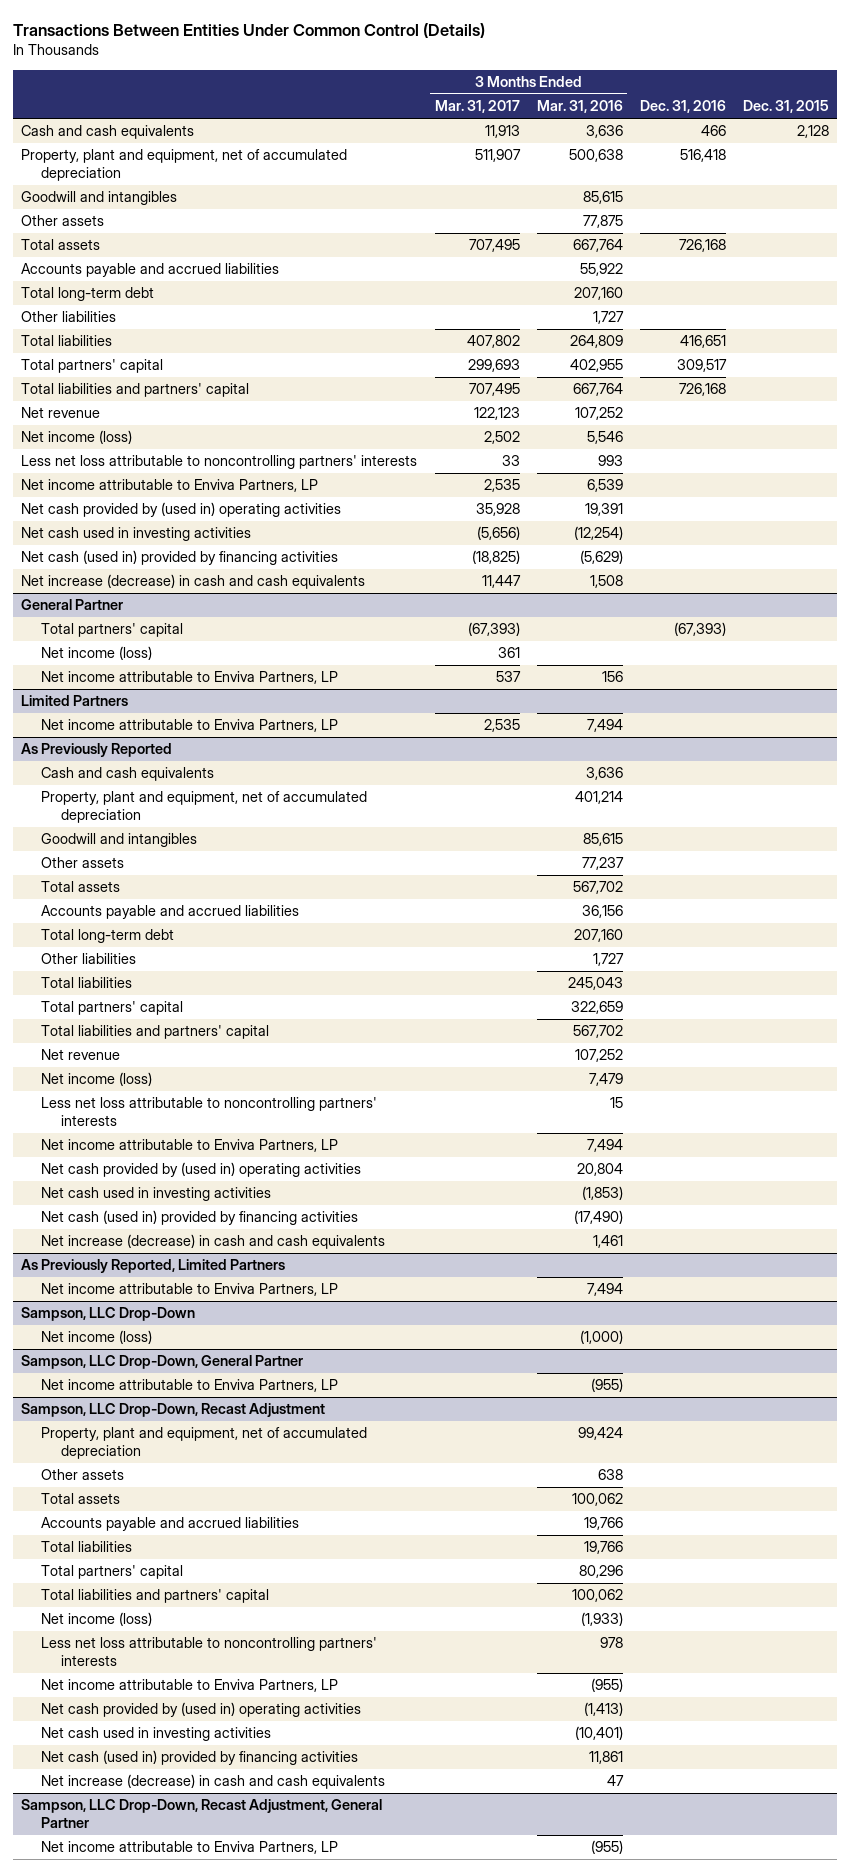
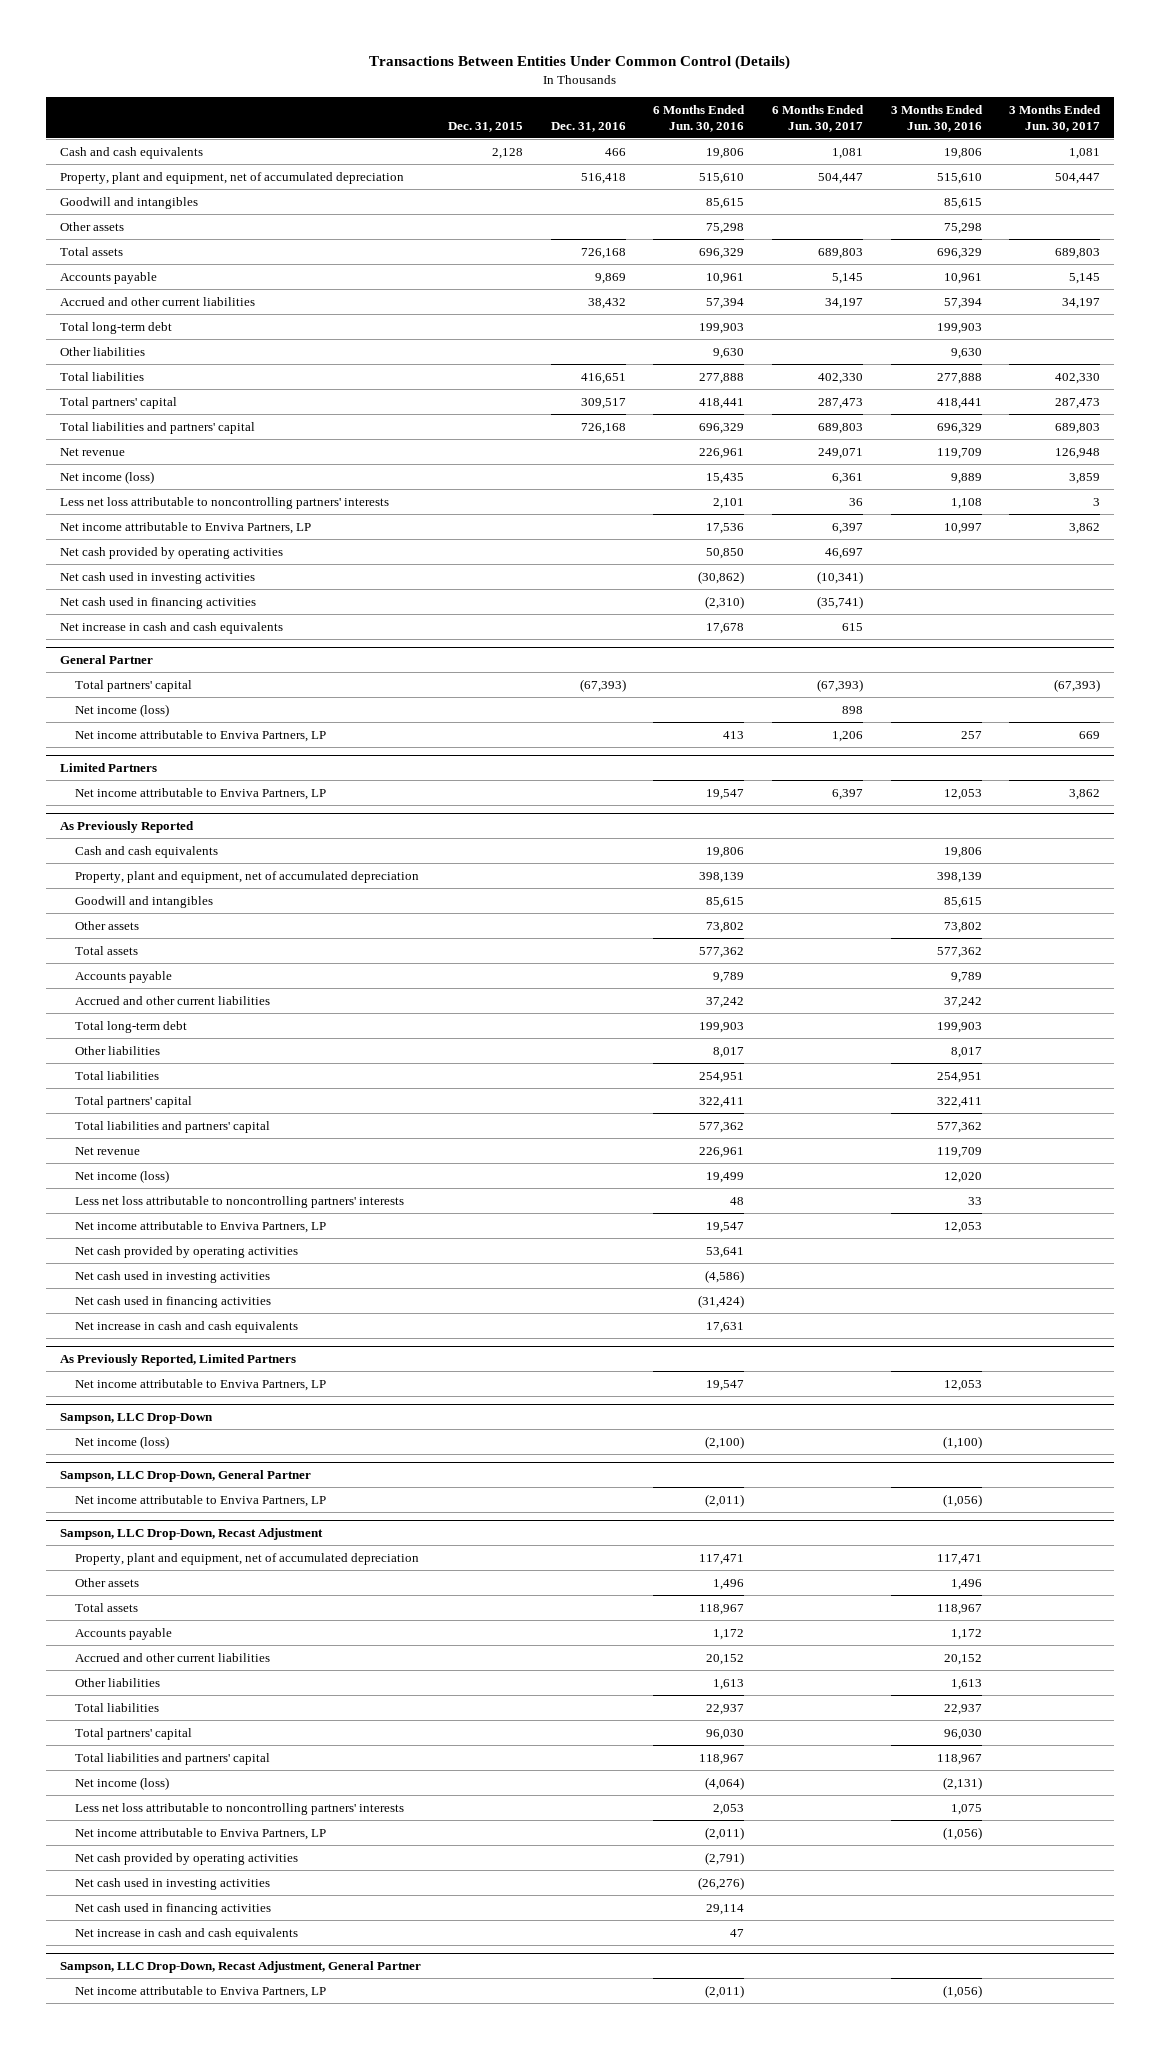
- | 3 Months Ended Mar. 31, 2017 | 3 Months Ended Mar. 31, 2016 | Dec. 31, 2016 | Dec. 31, 2015
+ | Dec. 31, 2015 | Dec. 31, 2016 | 6 Months Ended Jun. 30, 2016 | 6 Months Ended Jun. 30, 2017 | 3 Months Ended Jun. 30, 2016 | 3 Months Ended Jun. 30, 2017
- Accounts payable and accrued liabilities | | 55,922 | |
+ Accounts payable | | 9,869 | 10,961 | 5,145 | 10,961 | 5,145
+ Accrued and other current liabilities | | 38,432 | 57,394 | 34,197 | 57,394 | 34,197
- Net cash provided by (used in) operating activities | 35,928 | 19,391 | |
+ Net cash provided by operating activities | | | 50,850 | 46,697 | |
- Net cash (used in) provided by financing activities | (18,825) | (5,629) | |
- Net increase (decrease) in cash and cash equivalents | 11,447 | 1,508 | |
+ Net cash used in financing activities | | | (2,310) | (35,741) | |
+ Net increase in cash and cash equivalents | | | 17,678 | 615 | |
@ As Previously Reported
- Accounts payable and accrued liabilities | | 36,156 | |
+ Accounts payable | | | 9,789 | | 9,789 |
+ Accrued and other current liabilities | | | 37,242 | | 37,242 |
- Net cash provided by (used in) operating activities | | 20,804 | |
+ Net cash provided by operating activities | | | 53,641 | | |
- Net cash (used in) provided by financing activities | | (17,490) | |
- Net increase (decrease) in cash and cash equivalents | | 1,461 | |
+ Net cash used in financing activities | | | (31,424) | | |
+ Net increase in cash and cash equivalents | | | 17,631 | | |
@ Sampson, LLC Drop-Down, Recast Adjustment
- Accounts payable and accrued liabilities | | 19,766 | |
+ Accounts payable | | | 1,172 | | 1,172 |
+ Accrued and other current liabilities | | | 20,152 | | 20,152 |
+ Other liabilities | | | 1,613 | | 1,613 |
- Net cash provided by (used in) operating activities | | (1,413) | |
+ Net cash provided by operating activities | | | (2,791) | | |
- Net cash (used in) provided by financing activities | | 11,861 | |
- Net increase (decrease) in cash and cash equivalents | | 47 | |
+ Net cash used in financing activities | | | 29,114 | | |
+ Net increase in cash and cash equivalents | | | 47 | | |

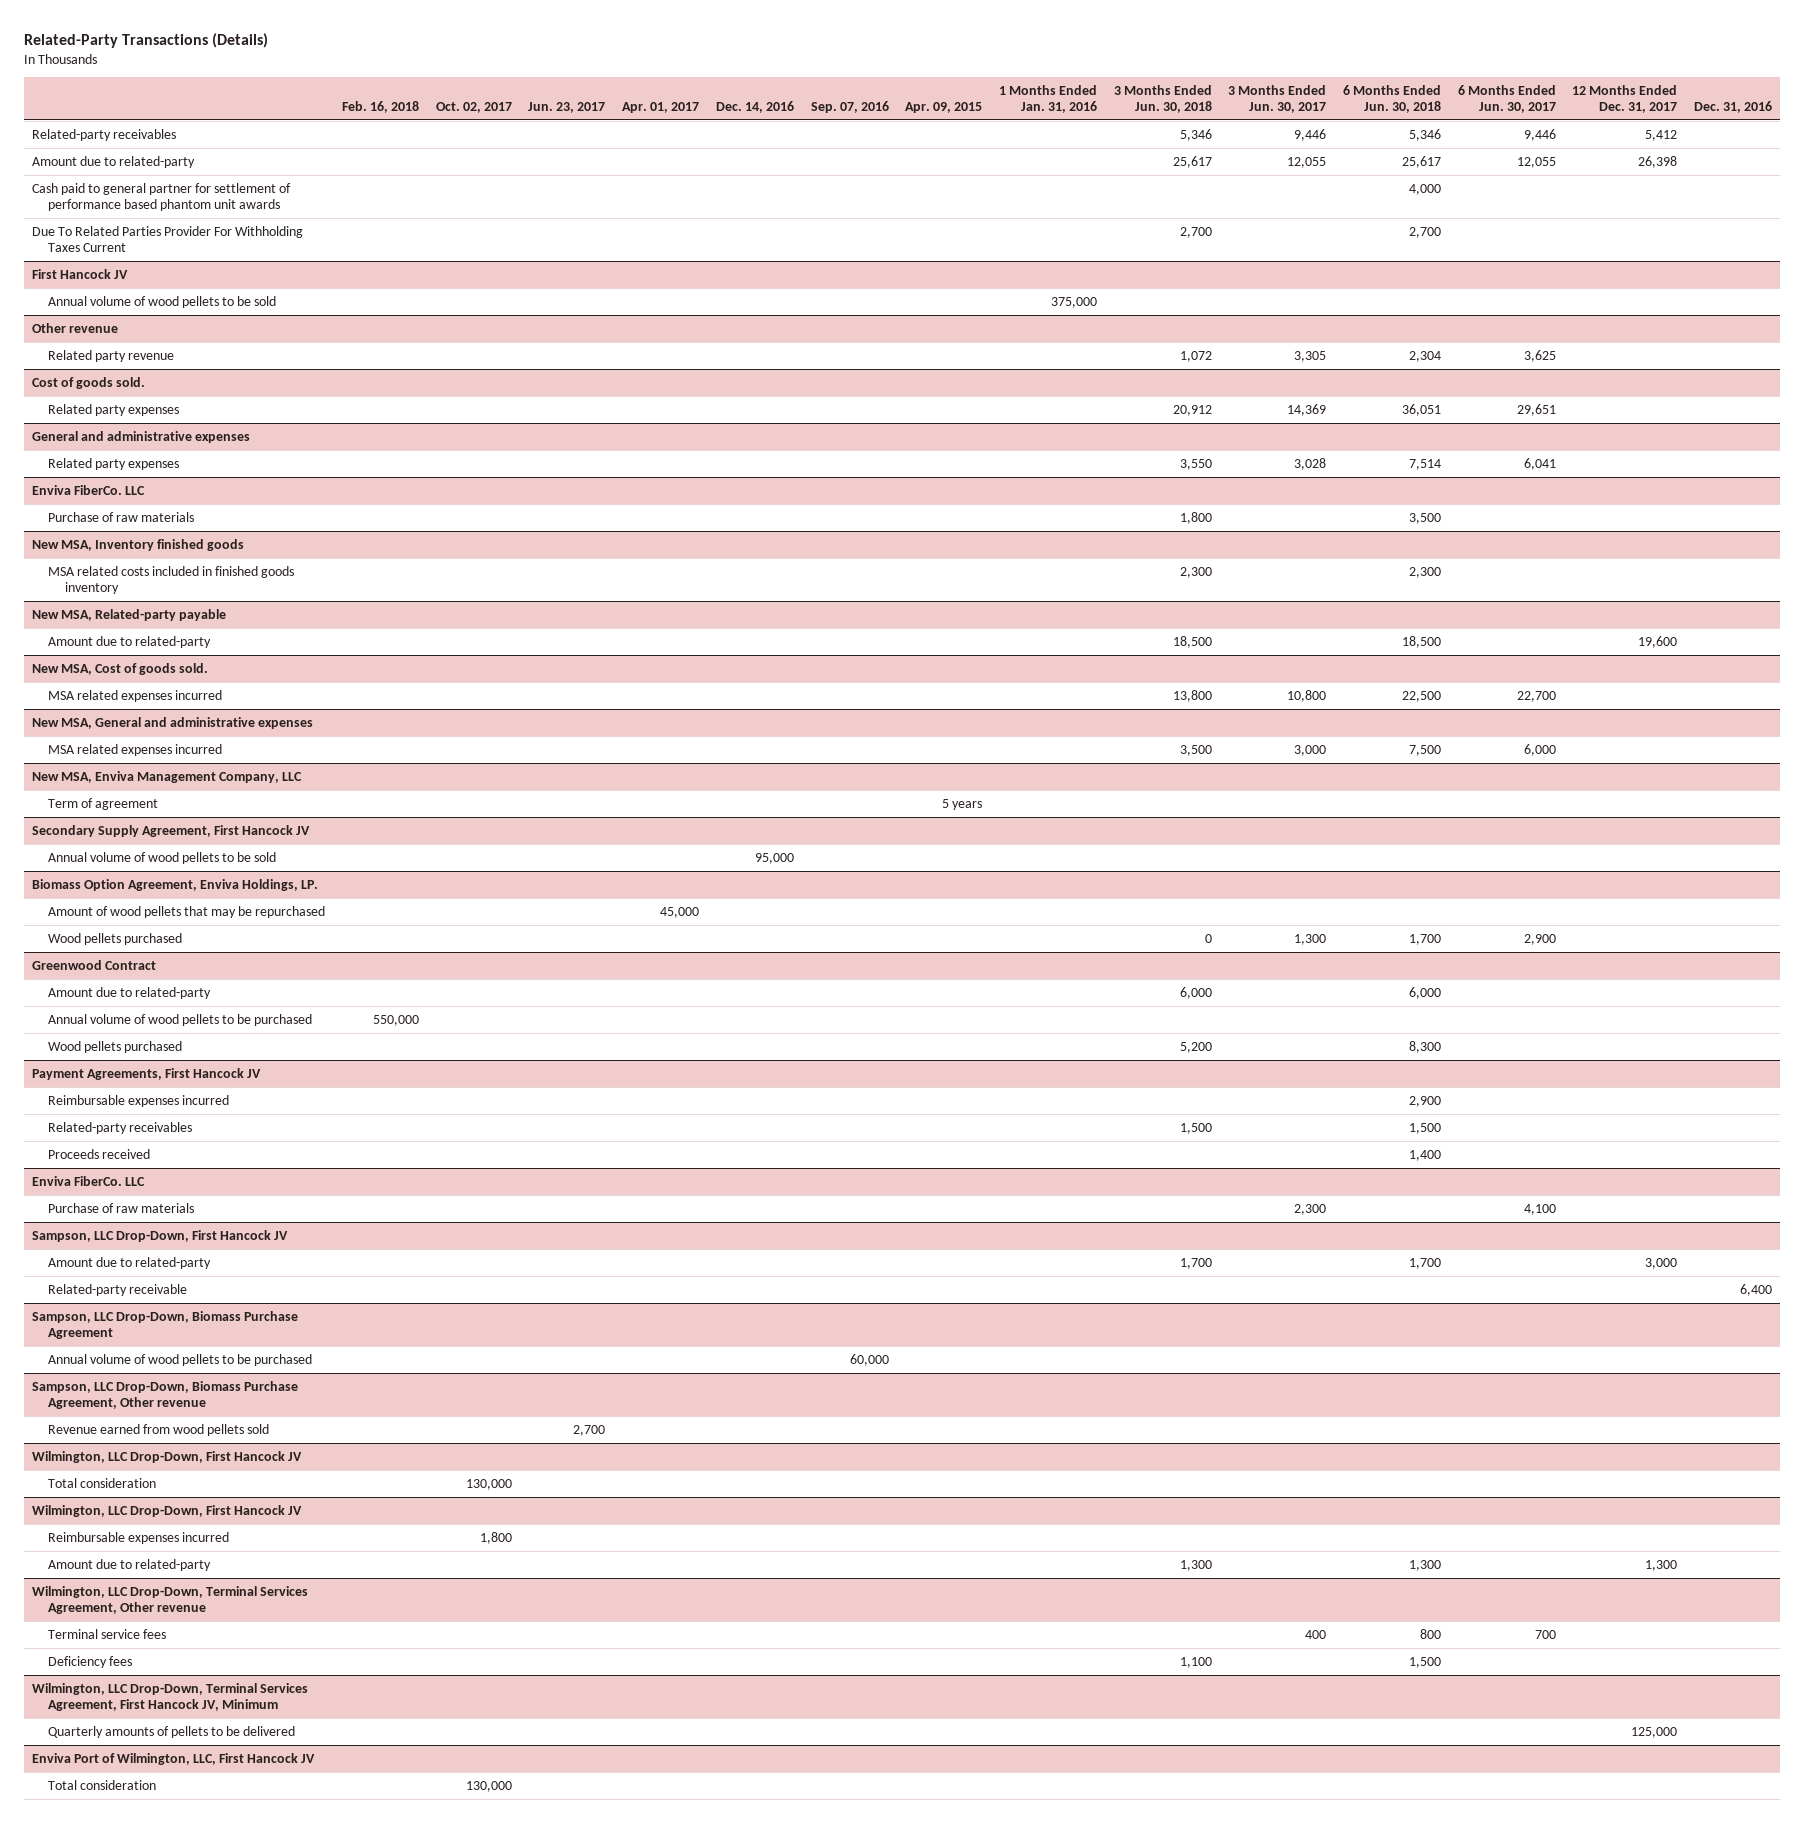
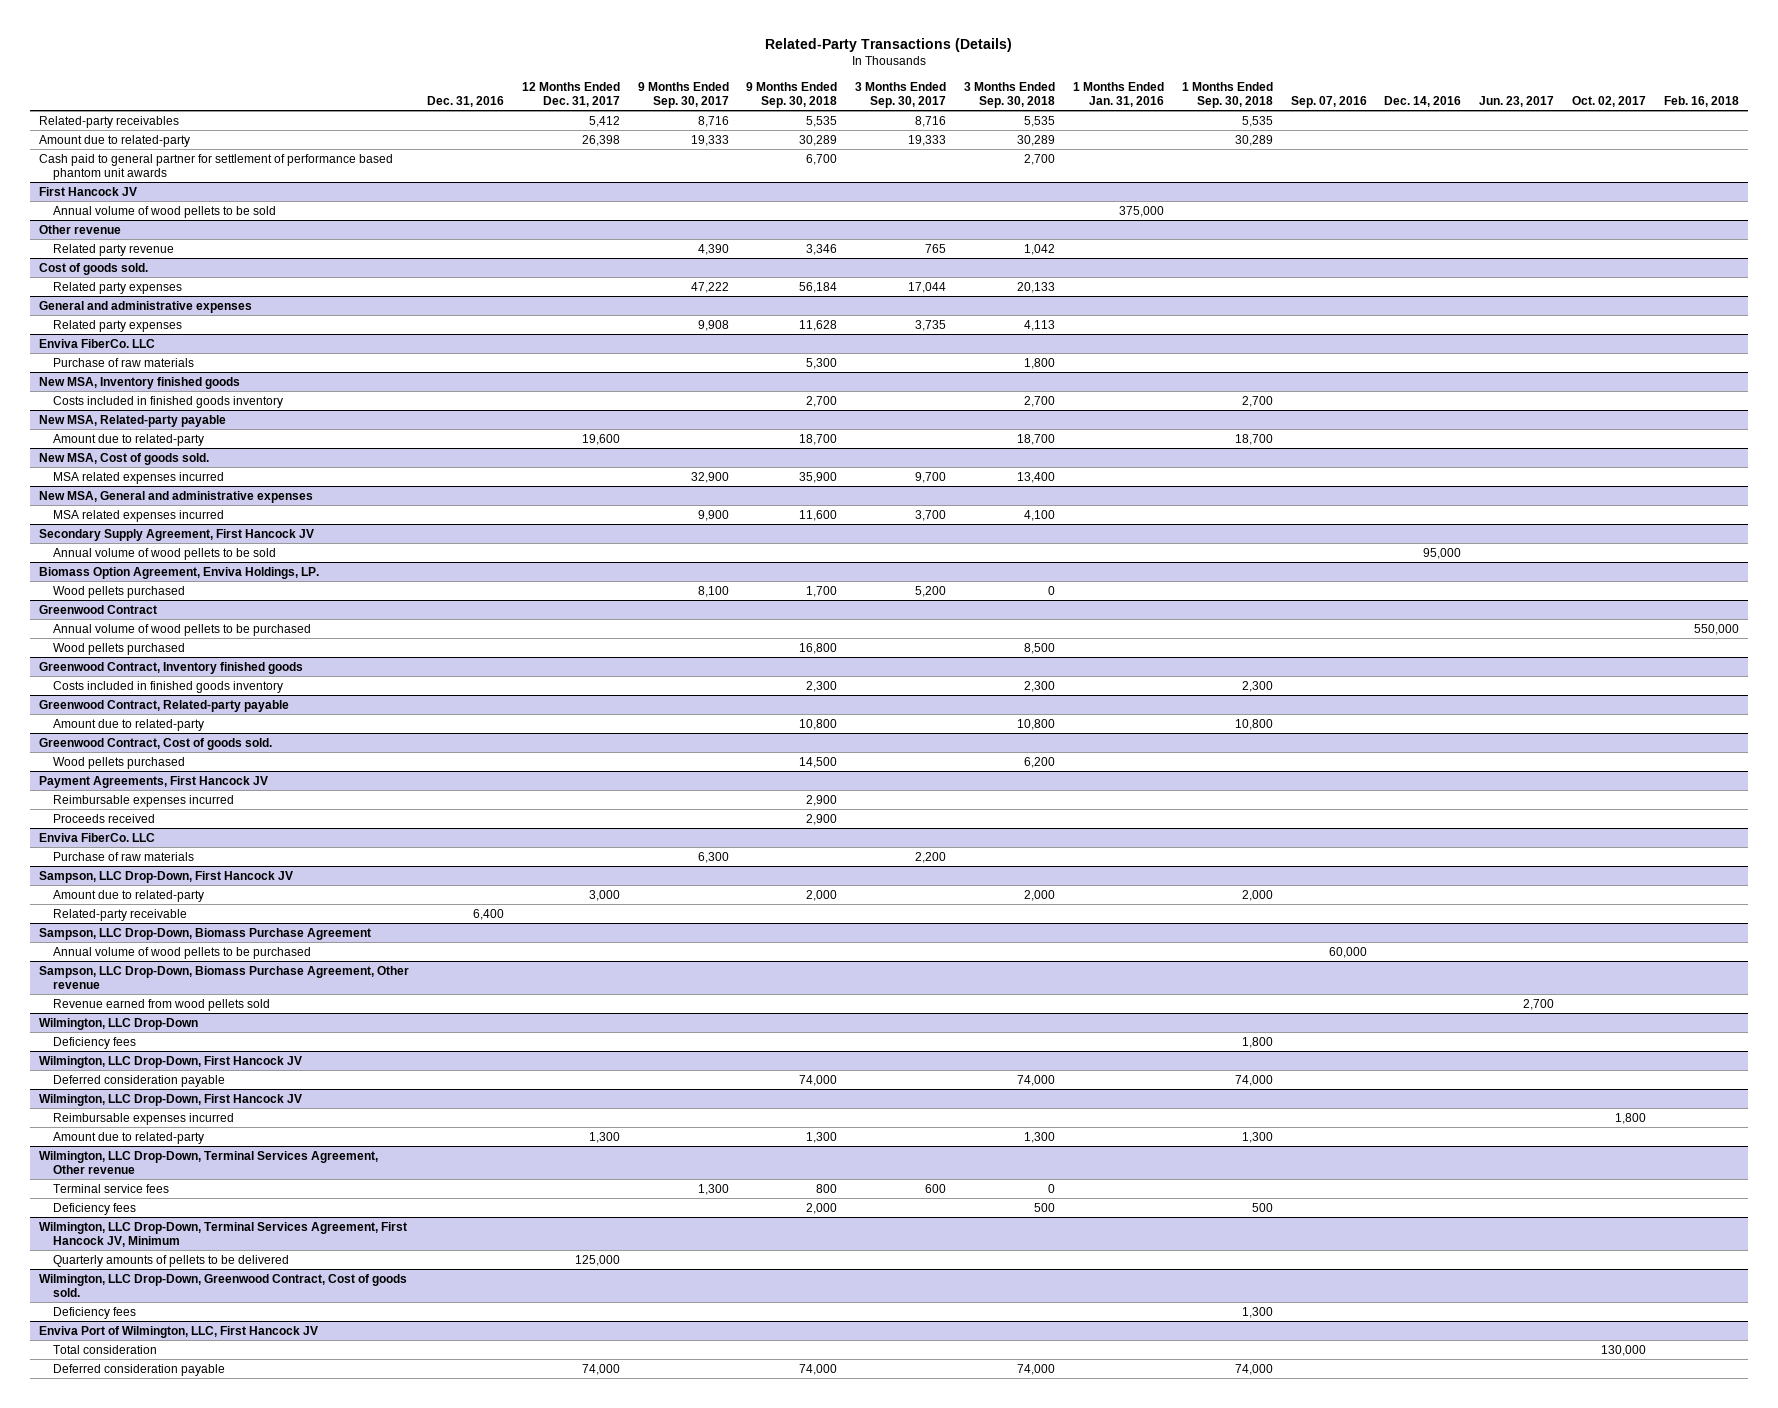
- | Feb. 16, 2018 | Oct. 02, 2017 | Jun. 23, 2017 | Apr. 01, 2017 | Dec. 14, 2016 | Sep. 07, 2016 | Apr. 09, 2015 | 1 Months Ended Jan. 31, 2016 | 3 Months Ended Jun. 30, 2018 | 3 Months Ended Jun. 30, 2017 | 6 Months Ended Jun. 30, 2018 | 6 Months Ended Jun. 30, 2017 | 12 Months Ended Dec. 31, 2017 | Dec. 31, 2016
+ | Dec. 31, 2016 | 12 Months Ended Dec. 31, 2017 | 9 Months Ended Sep. 30, 2017 | 9 Months Ended Sep. 30, 2018 | 3 Months Ended Sep. 30, 2017 | 3 Months Ended Sep. 30, 2018 | 1 Months Ended Jan. 31, 2016 | 1 Months Ended Sep. 30, 2018 | Sep. 07, 2016 | Dec. 14, 2016 | Jun. 23, 2017 | Oct. 02, 2017 | Feb. 16, 2018
- Due To Related Parties Provider For Withholding Taxes Current | | | | | | | | | 2,700 | | 2,700 | | |
@ New MSA, Inventory finished goods
- MSA related costs included in finished goods inventory | | | | | | | | | 2,300 | | 2,300 | | |
+ Costs included in finished goods inventory | | | | 2,700 | | 2,700 | | 2,700 | | | | |
- New MSA, Enviva Management Company, LLC
- Term of agreement | | | | | | | 5 years | | | | | | |
@ Biomass Option Agreement, Enviva Holdings, LP.
- Amount of wood pellets that may be repurchased | | | | 45,000 | | | | | | | | | |
@ Greenwood Contract
- Amount due to related-party | | | | | | | | | 6,000 | | 6,000 | | |
+ Greenwood Contract, Inventory finished goods
+ Costs included in finished goods inventory | | | | 2,300 | | 2,300 | | 2,300 | | | | |
+ Greenwood Contract, Related-party payable
+ Amount due to related-party | | | | 10,800 | | 10,800 | | 10,800 | | | | |
+ Greenwood Contract, Cost of goods sold.
+ Wood pellets purchased | | | | 14,500 | | 6,200 | | | | | | |
@ Payment Agreements, First Hancock JV
- Related-party receivables | | | | | | | | | 1,500 | | 1,500 | | |
+ Wilmington, LLC Drop-Down
+ Deficiency fees | | | | | | | | 1,800 | | | | |
@ Wilmington, LLC Drop-Down, First Hancock JV
- Total consideration | | 130,000 | | | | | | | | | | | |
+ Deferred consideration payable | | | | 74,000 | | 74,000 | | 74,000 | | | | |
+ Wilmington, LLC Drop-Down, Greenwood Contract, Cost of goods sold.
+ Deficiency fees | | | | | | | | 1,300 | | | | |
@ Enviva Port of Wilmington, LLC, First Hancock JV
+ Deferred consideration payable | | 74,000 | | 74,000 | | 74,000 | | 74,000 | | | | |

